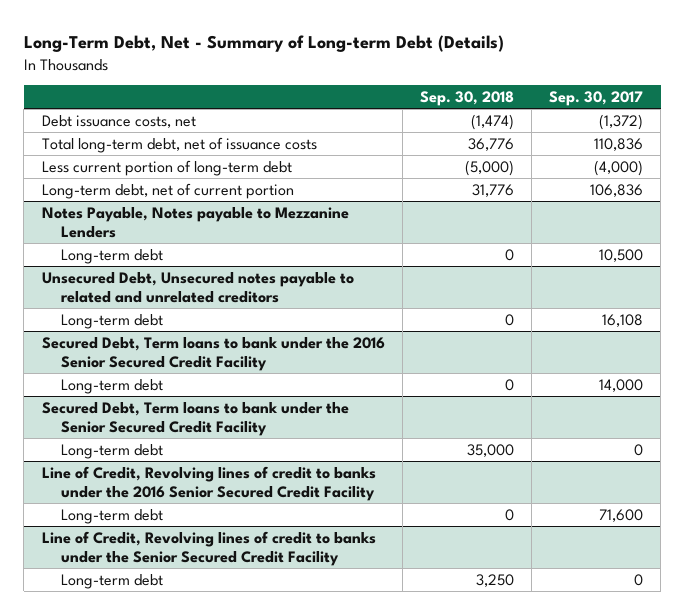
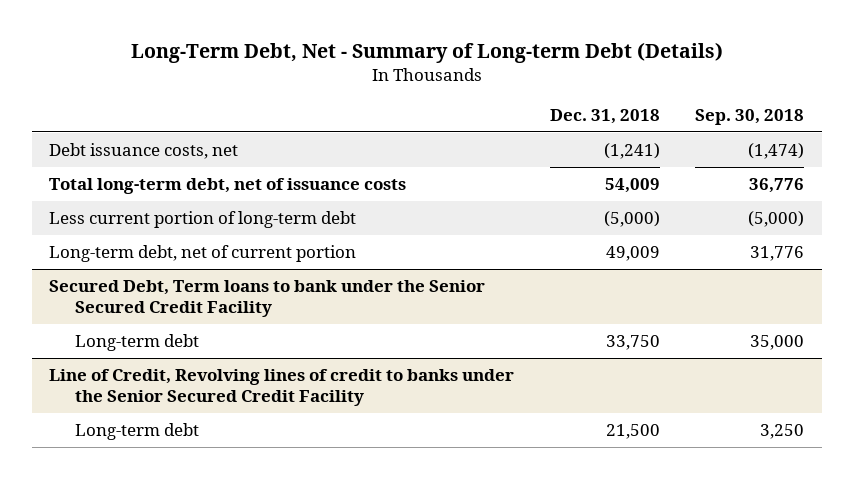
- | Sep. 30, 2018 | Sep. 30, 2017
+ | Dec. 31, 2018 | Sep. 30, 2018
- Notes Payable, Notes payable to Mezzanine Lenders
- Long-term debt | 0 | 10,500
- Unsecured Debt, Unsecured notes payable to related and unrelated creditors
- Long-term debt | 0 | 16,108
- Secured Debt, Term loans to bank under the 2016 Senior Secured Credit Facility
- Long-term debt | 0 | 14,000
- Line of Credit, Revolving lines of credit to banks under the 2016 Senior Secured Credit Facility
- Long-term debt | 0 | 71,600

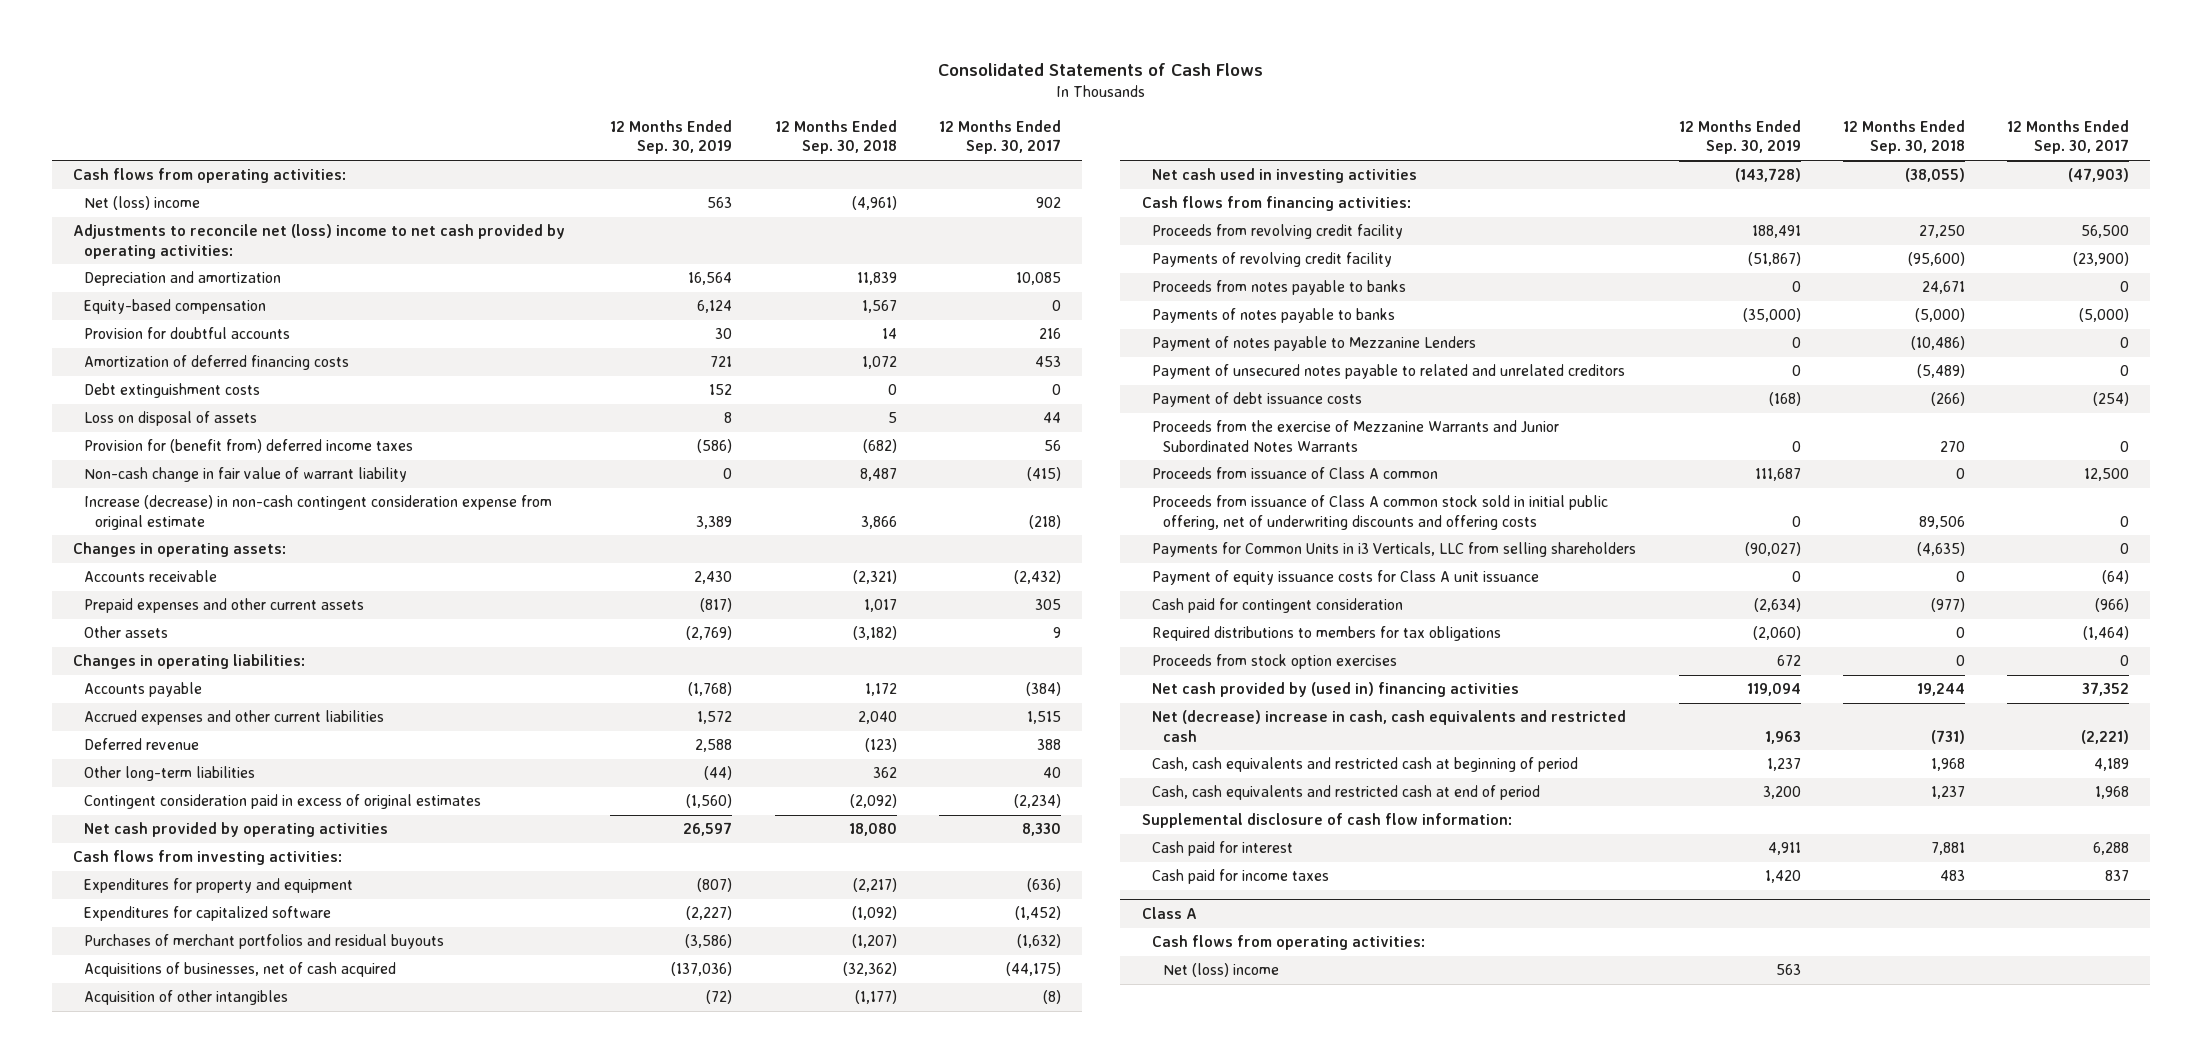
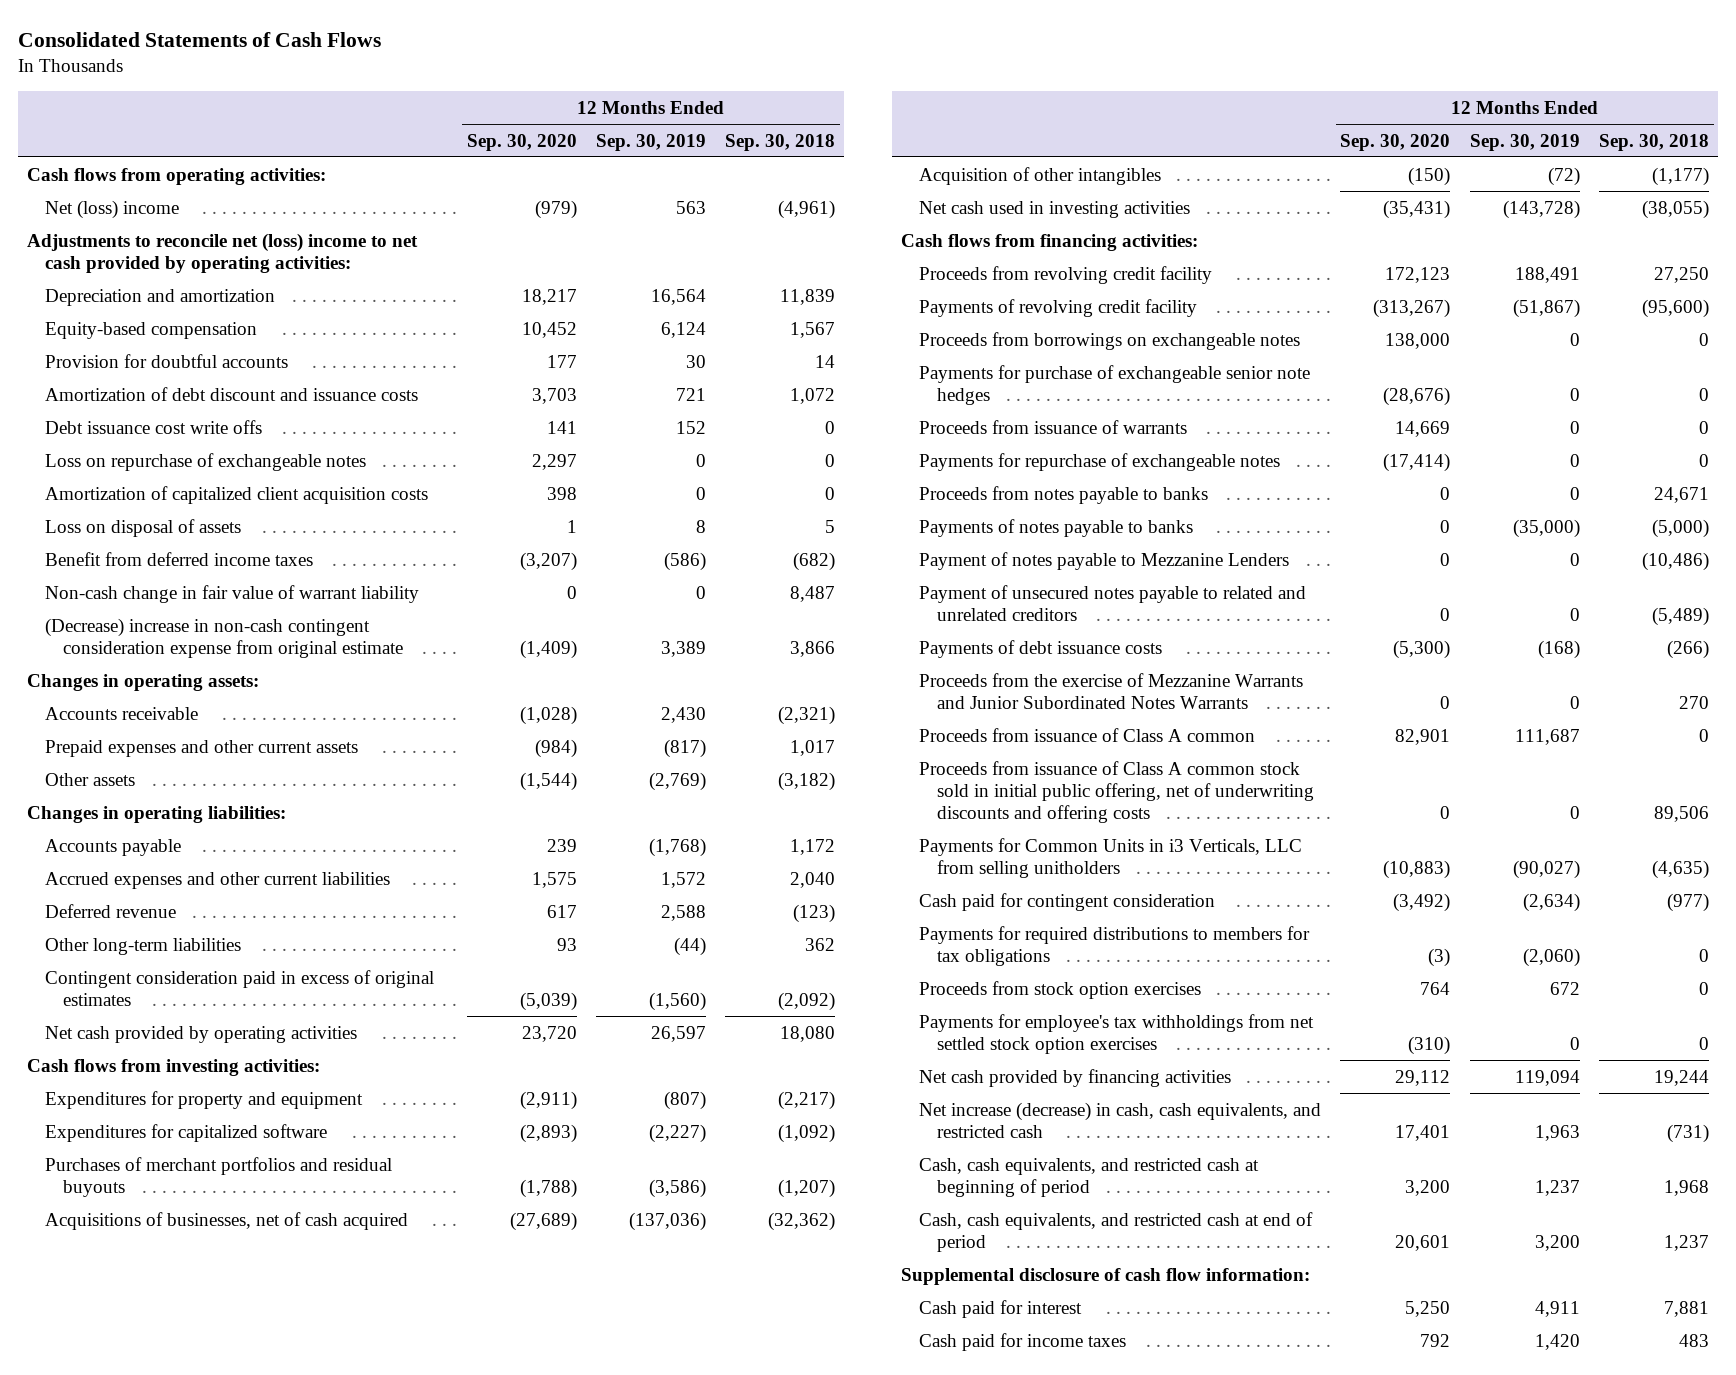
- | 12 Months Ended Sep. 30, 2019 | 12 Months Ended Sep. 30, 2018 | 12 Months Ended Sep. 30, 2017
+ | 12 Months Ended Sep. 30, 2020 | 12 Months Ended Sep. 30, 2019 | 12 Months Ended Sep. 30, 2018
- Amortization of deferred financing costs | 721 | 1,072 | 453
- Debt extinguishment costs | 152 | 0 | 0
+ Amortization of debt discount and issuance costs | 3,703 | 721 | 1,072
+ Debt issuance cost write offs | 141 | 152 | 0
+ Loss on repurchase of exchangeable notes | 2,297 | 0 | 0
+ Amortization of capitalized client acquisition costs | 398 | 0 | 0
- Provision for (benefit from) deferred income taxes | (586) | (682) | 56
+ Benefit from deferred income taxes | (3,207) | (586) | (682)
- Increase (decrease) in non-cash contingent consideration expense from original estimate | 3,389 | 3,866 | (218)
+ (Decrease) increase in non-cash contingent consideration expense from original estimate | (1,409) | 3,389 | 3,866
+ Proceeds from borrowings on exchangeable notes | 138,000 | 0 | 0
+ Payments for purchase of exchangeable senior note hedges | (28,676) | 0 | 0
+ Proceeds from issuance of warrants | 14,669 | 0 | 0
+ Payments for repurchase of exchangeable notes | (17,414) | 0 | 0
- Payment of debt issuance costs | (168) | (266) | (254)
+ Payments of debt issuance costs | (5,300) | (168) | (266)
- Payments for Common Units in i3 Verticals, LLC from selling shareholders | (90,027) | (4,635) | 0
- Payment of equity issuance costs for Class A unit issuance | 0 | 0 | (64)
+ Payments for Common Units in i3 Verticals, LLC from selling unitholders | (10,883) | (90,027) | (4,635)
- Required distributions to members for tax obligations | (2,060) | 0 | (1,464)
+ Payments for required distributions to members for tax obligations | (3) | (2,060) | 0
- Net cash provided by (used in) financing activities | 119,094 | 19,244 | 37,352
- Net (decrease) increase in cash, cash equivalents and restricted cash | 1,963 | (731) | (2,221)
- Cash, cash equivalents and restricted cash at beginning of period | 1,237 | 1,968 | 4,189
- Cash, cash equivalents and restricted cash at end of period | 3,200 | 1,237 | 1,968
+ Payments for employee's tax withholdings from net settled stock option exercises | (310) | 0 | 0
+ Net cash provided by financing activities | 29,112 | 119,094 | 19,244
+ Net increase (decrease) in cash, cash equivalents, and restricted cash | 17,401 | 1,963 | (731)
+ Cash, cash equivalents, and restricted cash at beginning of period | 3,200 | 1,237 | 1,968
+ Cash, cash equivalents, and restricted cash at end of period | 20,601 | 3,200 | 1,237
- Class A
- Cash flows from operating activities:
- Net (loss) income | 563 | |

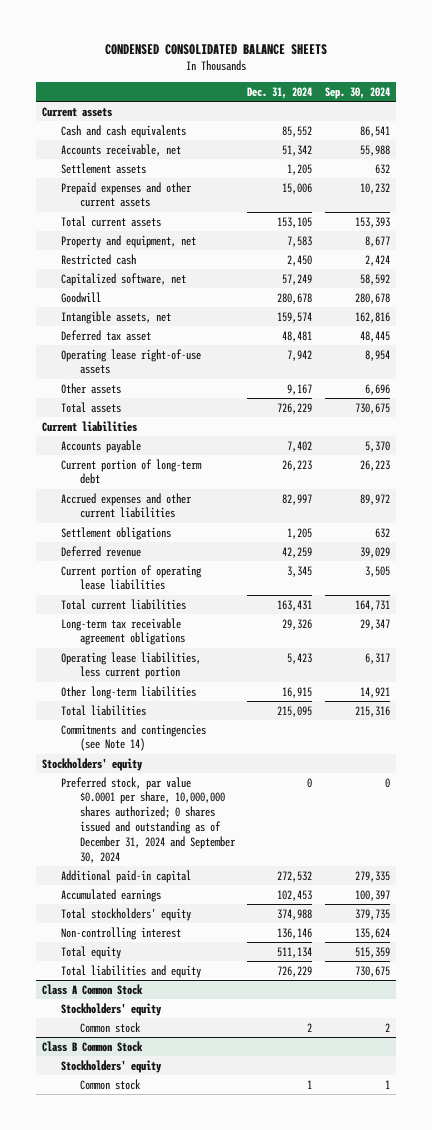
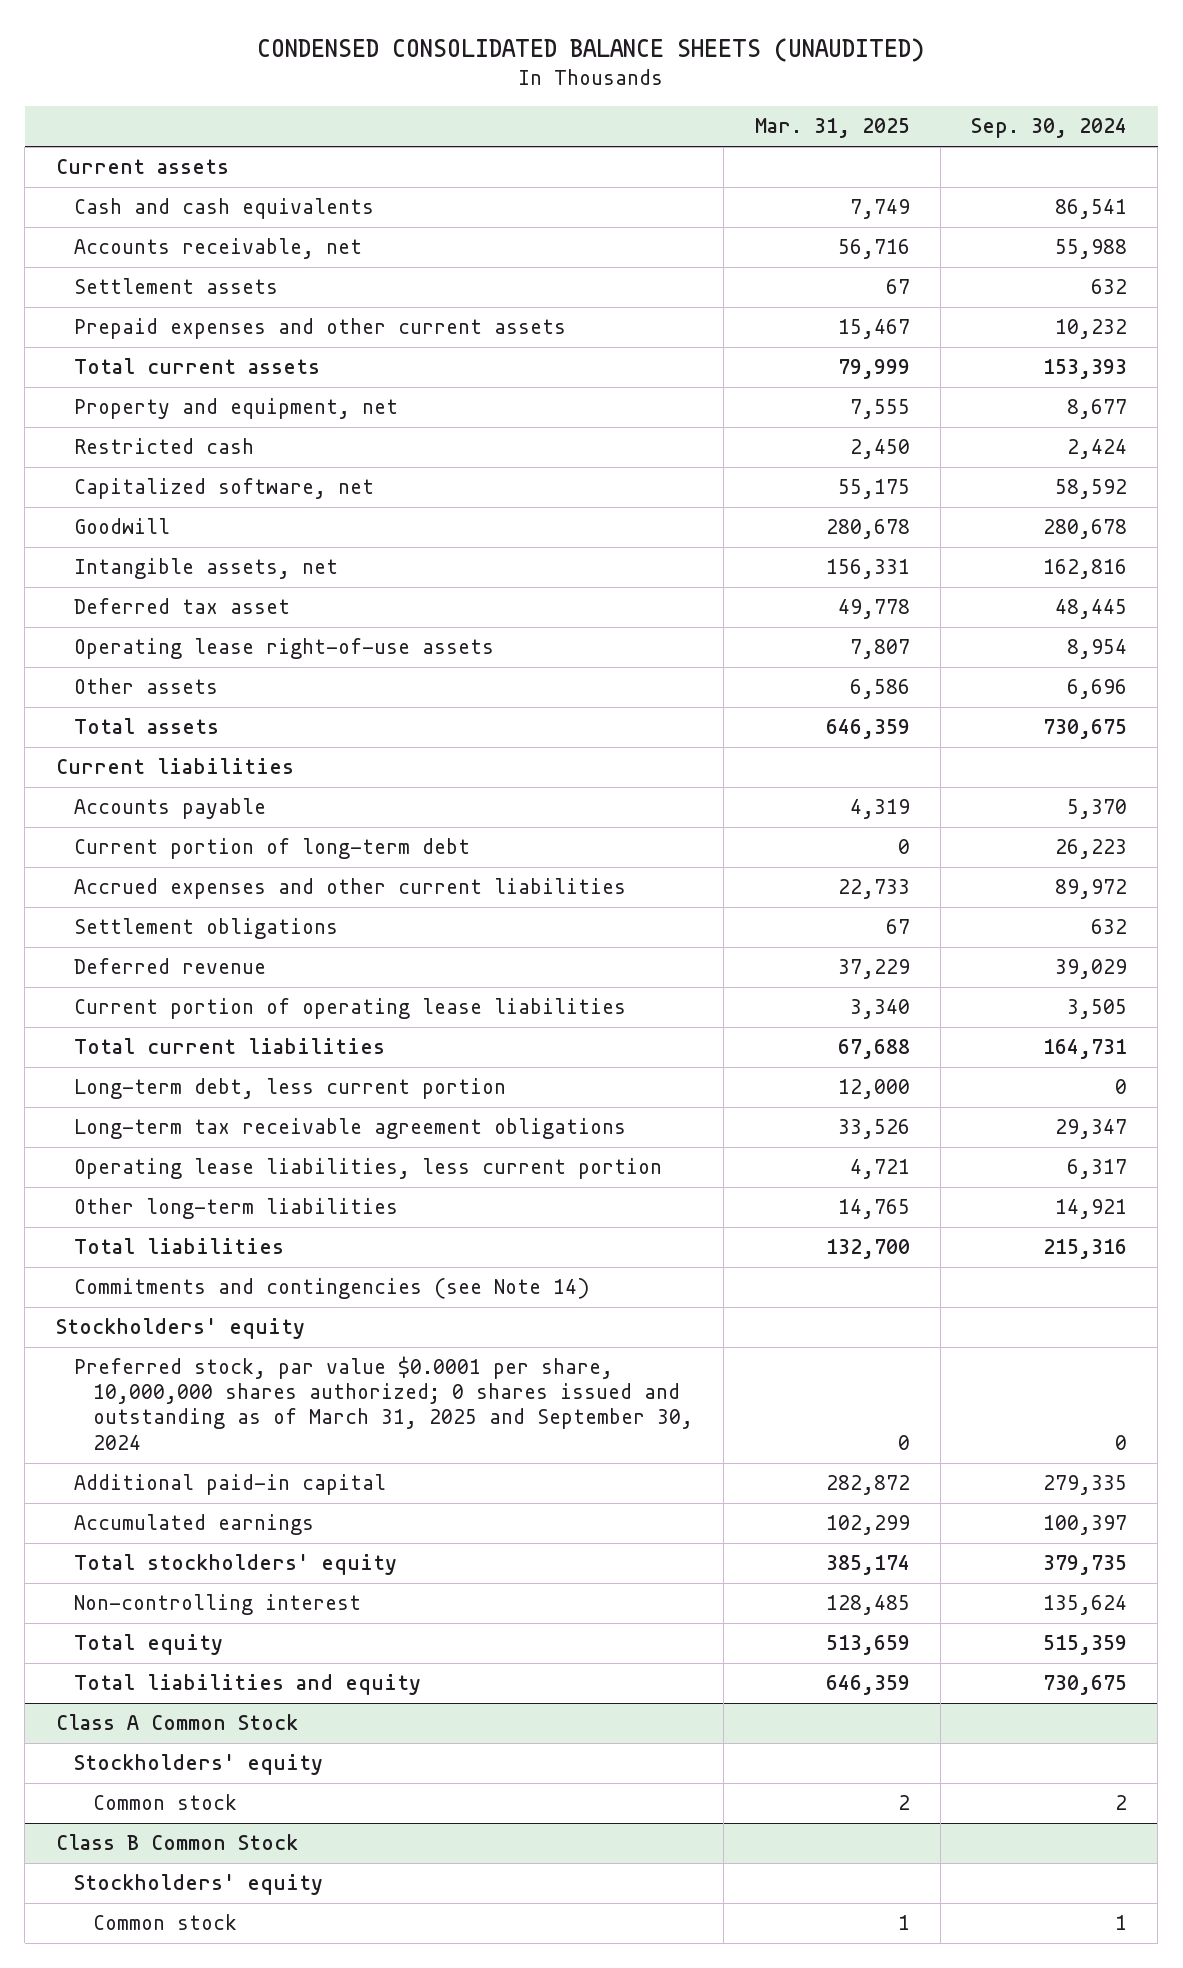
- CONDENSED CONSOLIDATED BALANCE SHEETS
+ CONDENSED CONSOLIDATED BALANCE SHEETS (UNAUDITED)
- | Dec. 31, 2024 | Sep. 30, 2024
+ | Mar. 31, 2025 | Sep. 30, 2024
+ Long-term debt, less current portion | 12,000 | 0
- Preferred stock, par value $0.0001 per share, 10,000,000 shares authorized; 0 shares issued and outstanding as of December 31, 2024 and September 30, 2024 | 0 | 0
+ Preferred stock, par value $0.0001 per share, 10,000,000 shares authorized; 0 shares issued and outstanding as of March 31, 2025 and September 30, 2024 | 0 | 0

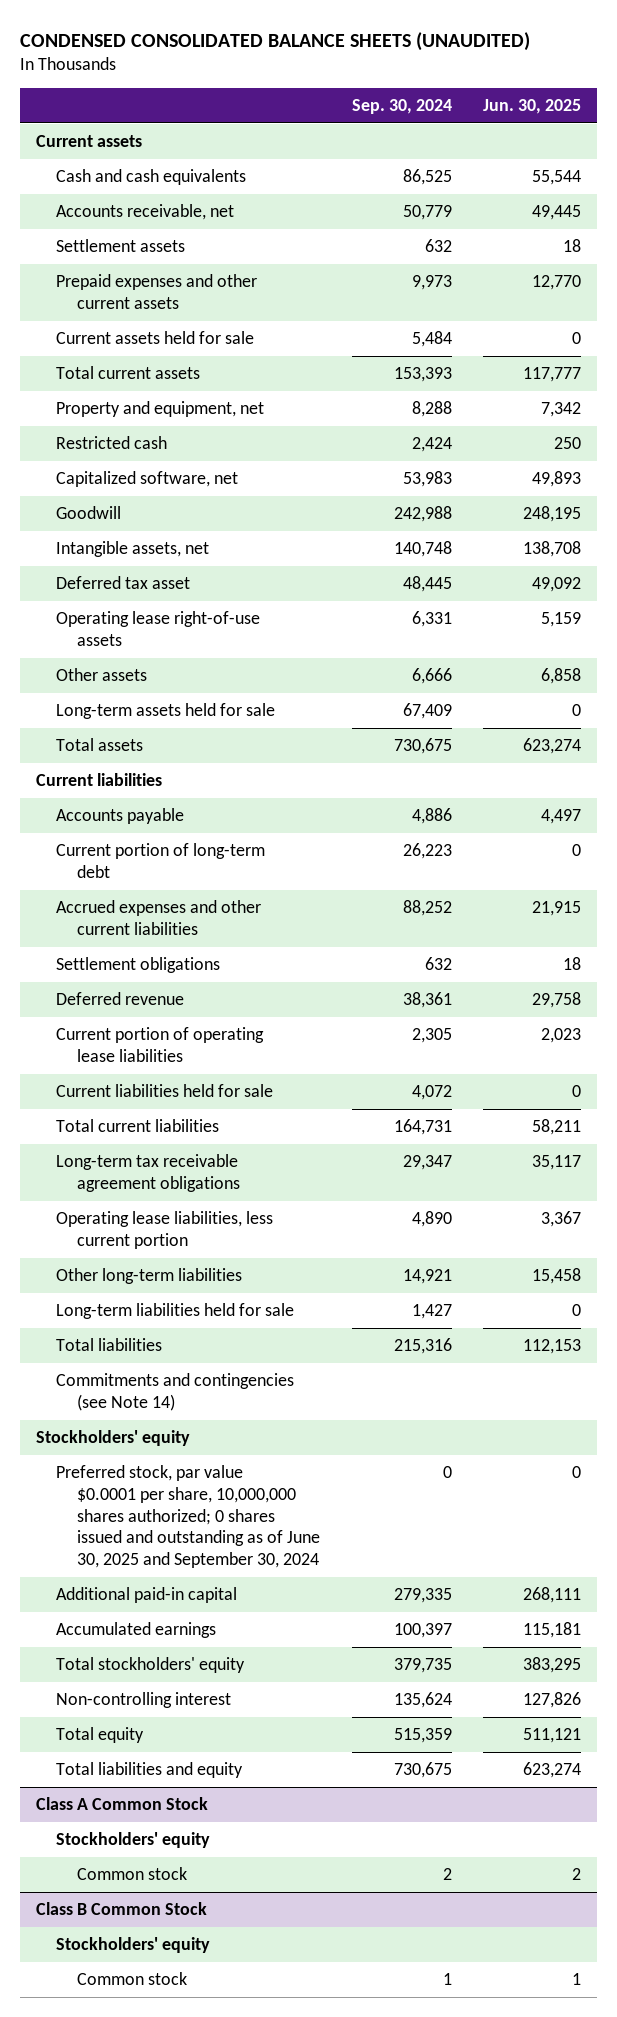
- | Mar. 31, 2025 | Sep. 30, 2024
+ | Sep. 30, 2024 | Jun. 30, 2025
- Cash and cash equivalents | 7,749 | 86,541
- Accounts receivable, net | 56,716 | 55,988
+ Cash and cash equivalents | 86,525 | 55,544
+ Accounts receivable, net | 50,779 | 49,445
- Prepaid expenses and other current assets | 15,467 | 10,232
+ Prepaid expenses and other current assets | 9,973 | 12,770
+ Current assets held for sale | 5,484 | 0
- Property and equipment, net | 7,555 | 8,677
+ Property and equipment, net | 8,288 | 7,342
- Capitalized software, net | 55,175 | 58,592
- Goodwill | 280,678 | 280,678
- Intangible assets, net | 156,331 | 162,816
+ Capitalized software, net | 53,983 | 49,893
+ Goodwill | 242,988 | 248,195
+ Intangible assets, net | 140,748 | 138,708
- Operating lease right-of-use assets | 7,807 | 8,954
- Other assets | 6,586 | 6,696
+ Operating lease right-of-use assets | 6,331 | 5,159
+ Other assets | 6,666 | 6,858
+ Long-term assets held for sale | 67,409 | 0
- Accounts payable | 4,319 | 5,370
+ Accounts payable | 4,886 | 4,497
- Accrued expenses and other current liabilities | 22,733 | 89,972
+ Accrued expenses and other current liabilities | 88,252 | 21,915
- Deferred revenue | 37,229 | 39,029
- Current portion of operating lease liabilities | 3,340 | 3,505
+ Deferred revenue | 38,361 | 29,758
+ Current portion of operating lease liabilities | 2,305 | 2,023
+ Current liabilities held for sale | 4,072 | 0
- Long-term debt, less current portion | 12,000 | 0
- Operating lease liabilities, less current portion | 4,721 | 6,317
+ Operating lease liabilities, less current portion | 4,890 | 3,367
+ Long-term liabilities held for sale | 1,427 | 0
- Preferred stock, par value $0.0001 per share, 10,000,000 shares authorized; 0 shares issued and outstanding as of March 31, 2025 and September 30, 2024 | 0 | 0
+ Preferred stock, par value $0.0001 per share, 10,000,000 shares authorized; 0 shares issued and outstanding as of June 30, 2025 and September 30, 2024 | 0 | 0

